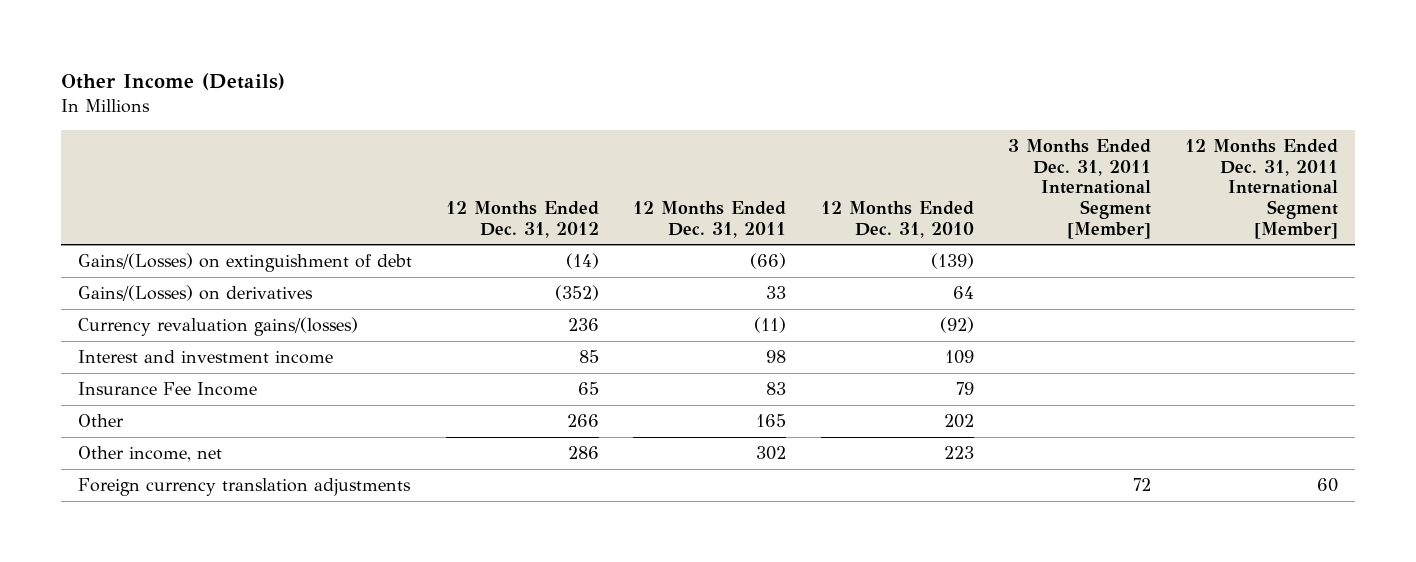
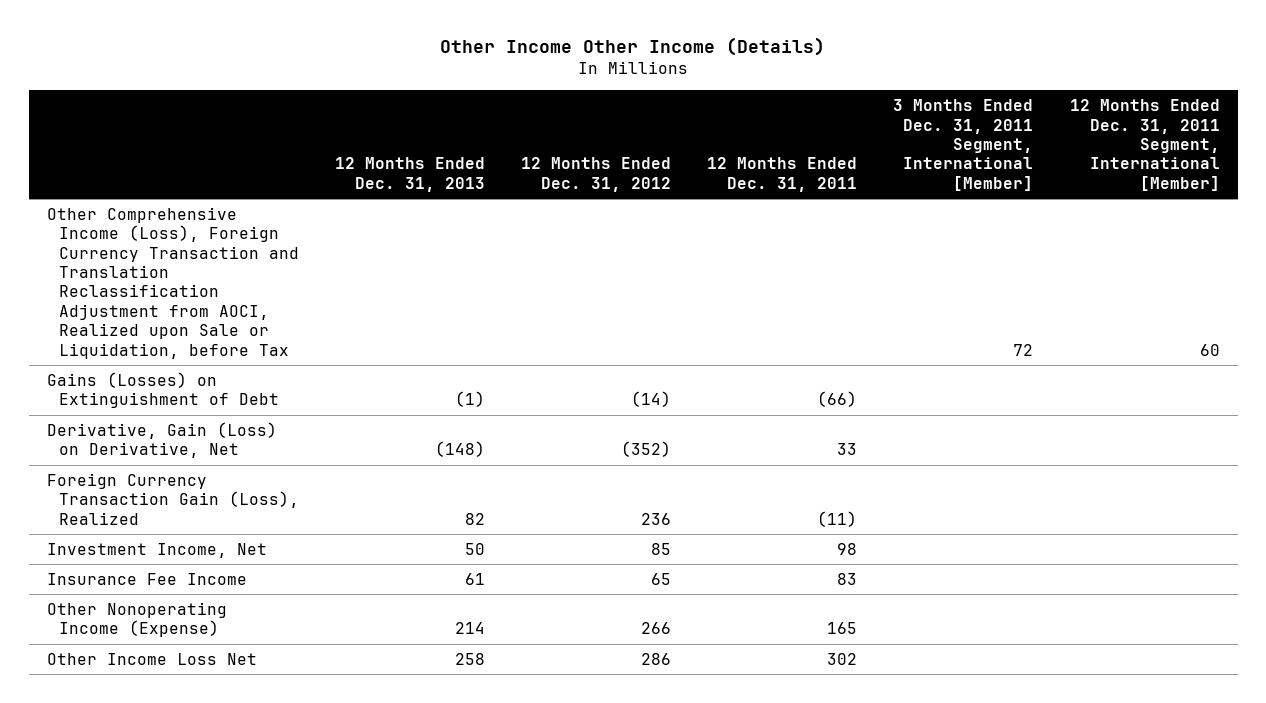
- Other Income (Details)
+ Other Income Other Income (Details)
- | 12 Months Ended Dec. 31, 2012 | 12 Months Ended Dec. 31, 2011 | 12 Months Ended Dec. 31, 2010 | 3 Months Ended Dec. 31, 2011 International Segment [Member] | 12 Months Ended Dec. 31, 2011 International Segment [Member]
+ | 12 Months Ended Dec. 31, 2013 | 12 Months Ended Dec. 31, 2012 | 12 Months Ended Dec. 31, 2011 | 3 Months Ended Dec. 31, 2011 Segment, International [Member] | 12 Months Ended Dec. 31, 2011 Segment, International [Member]
- Gains/(Losses) on extinguishment of debt | (14) | (66) | (139) | |
- Gains/(Losses) on derivatives | (352) | 33 | 64 | |
- Currency revaluation gains/(losses) | 236 | (11) | (92) | |
- Interest and investment income | 85 | 98 | 109 | |
+ Other Comprehensive Income (Loss), Foreign Currency Transaction and Translation Reclassification Adjustment from AOCI, Realized upon Sale or Liquidation, before Tax | | | | 72 | 60
+ Gains (Losses) on Extinguishment of Debt | (1) | (14) | (66) | |
+ Derivative, Gain (Loss) on Derivative, Net | (148) | (352) | 33 | |
+ Foreign Currency Transaction Gain (Loss), Realized | 82 | 236 | (11) | |
+ Investment Income, Net | 50 | 85 | 98 | |
- Other | 266 | 165 | 202 | |
- Other income, net | 286 | 302 | 223 | |
- Foreign currency translation adjustments | | | | 72 | 60
+ Other Nonoperating Income (Expense) | 214 | 266 | 165 | |
+ Other Income Loss Net | 258 | 286 | 302 | |

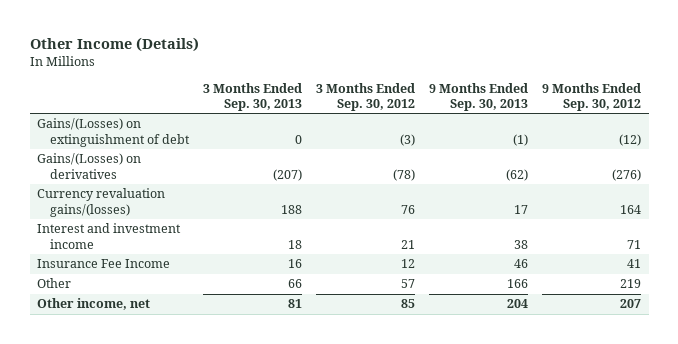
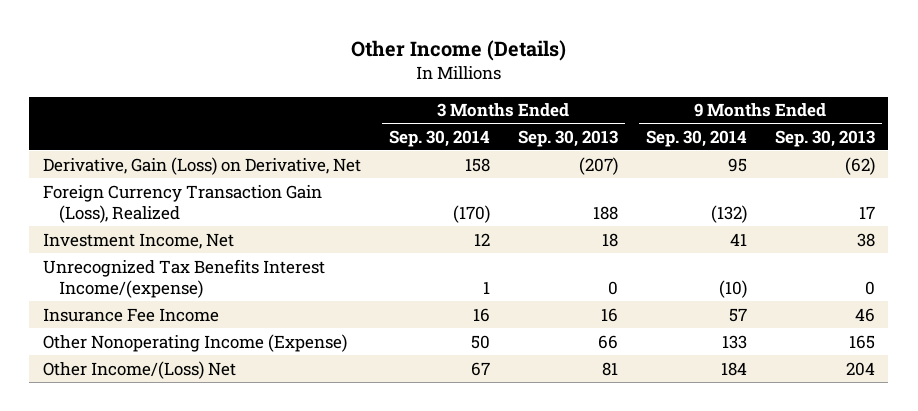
- | 3 Months Ended Sep. 30, 2013 | 3 Months Ended Sep. 30, 2012 | 9 Months Ended Sep. 30, 2013 | 9 Months Ended Sep. 30, 2012
+ | 3 Months Ended Sep. 30, 2014 | 3 Months Ended Sep. 30, 2013 | 9 Months Ended Sep. 30, 2014 | 9 Months Ended Sep. 30, 2013
- Gains/(Losses) on extinguishment of debt | 0 | (3) | (1) | (12)
- Gains/(Losses) on derivatives | (207) | (78) | (62) | (276)
- Currency revaluation gains/(losses) | 188 | 76 | 17 | 164
- Interest and investment income | 18 | 21 | 38 | 71
+ Derivative, Gain (Loss) on Derivative, Net | 158 | (207) | 95 | (62)
+ Foreign Currency Transaction Gain (Loss), Realized | (170) | 188 | (132) | 17
+ Investment Income, Net | 12 | 18 | 41 | 38
+ Unrecognized Tax Benefits Interest Income/(expense) | 1 | 0 | (10) | 0
- Other | 66 | 57 | 166 | 219
- Other income, net | 81 | 85 | 204 | 207
+ Other Nonoperating Income (Expense) | 50 | 66 | 133 | 165
+ Other Income/(Loss) Net | 67 | 81 | 184 | 204

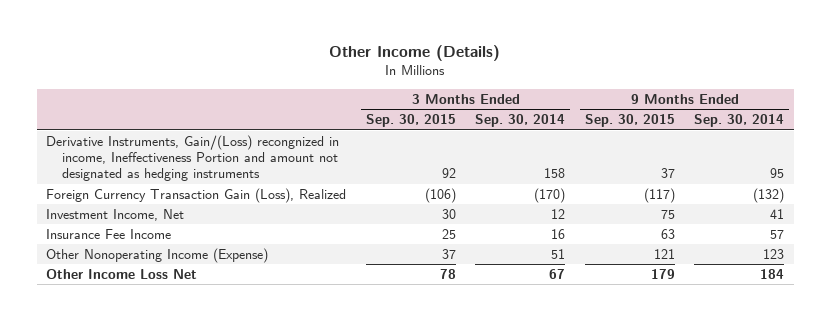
- | 3 Months Ended Sep. 30, 2014 | 3 Months Ended Sep. 30, 2013 | 9 Months Ended Sep. 30, 2014 | 9 Months Ended Sep. 30, 2013
+ | 3 Months Ended Sep. 30, 2015 | 3 Months Ended Sep. 30, 2014 | 9 Months Ended Sep. 30, 2015 | 9 Months Ended Sep. 30, 2014
- Derivative, Gain (Loss) on Derivative, Net | 158 | (207) | 95 | (62)
+ Derivative Instruments, Gain/(Loss) recongnized in income, Ineffectiveness Portion and amount not designated as hedging instruments | 92 | 158 | 37 | 95
- Unrecognized Tax Benefits Interest Income/(expense) | 1 | 0 | (10) | 0
- Other Nonoperating Income (Expense) | 50 | 66 | 133 | 165
- Other Income/(Loss) Net | 67 | 81 | 184 | 204
+ Other Nonoperating Income (Expense) | 37 | 51 | 121 | 123
+ Other Income Loss Net | 78 | 67 | 179 | 184

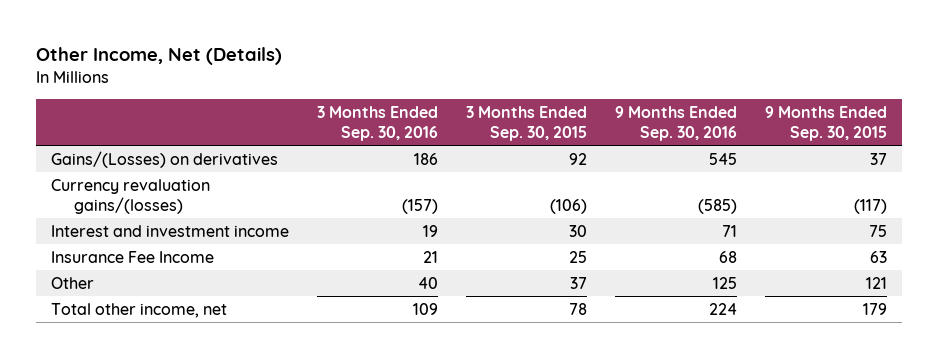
- Other Income (Details)
+ Other Income, Net (Details)
- | 3 Months Ended Sep. 30, 2015 | 3 Months Ended Sep. 30, 2014 | 9 Months Ended Sep. 30, 2015 | 9 Months Ended Sep. 30, 2014
+ | 3 Months Ended Sep. 30, 2016 | 3 Months Ended Sep. 30, 2015 | 9 Months Ended Sep. 30, 2016 | 9 Months Ended Sep. 30, 2015
- Derivative Instruments, Gain/(Loss) recongnized in income, Ineffectiveness Portion and amount not designated as hedging instruments | 92 | 158 | 37 | 95
- Foreign Currency Transaction Gain (Loss), Realized | (106) | (170) | (117) | (132)
- Investment Income, Net | 30 | 12 | 75 | 41
+ Gains/(Losses) on derivatives | 186 | 92 | 545 | 37
+ Currency revaluation gains/(losses) | (157) | (106) | (585) | (117)
+ Interest and investment income | 19 | 30 | 71 | 75
- Other Nonoperating Income (Expense) | 37 | 51 | 121 | 123
- Other Income Loss Net | 78 | 67 | 179 | 184
+ Other | 40 | 37 | 125 | 121
+ Total other income, net | 109 | 78 | 224 | 179

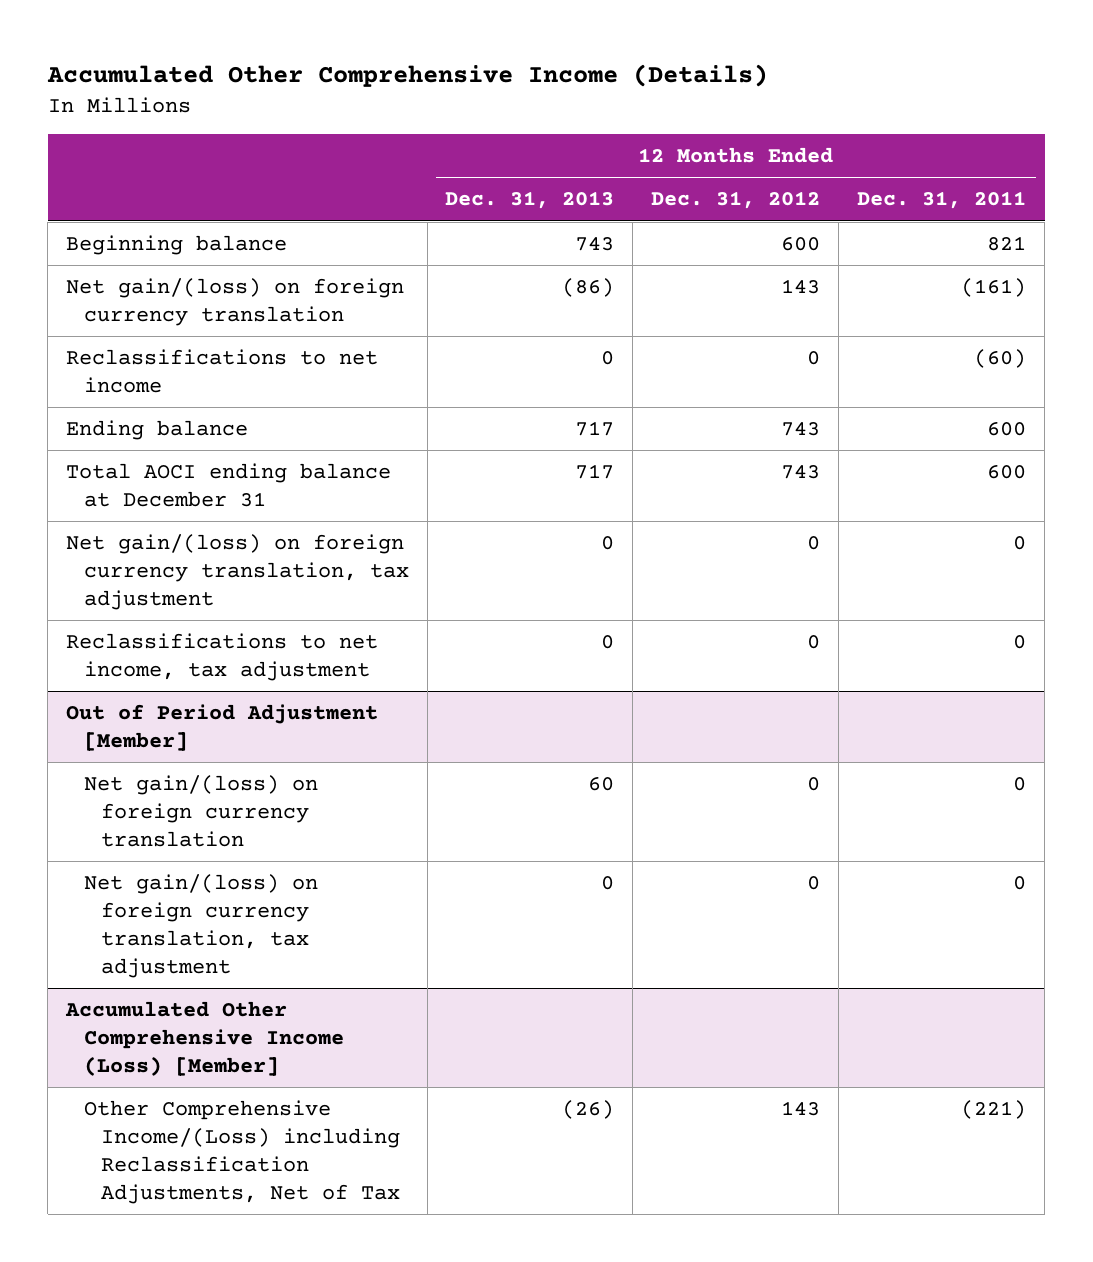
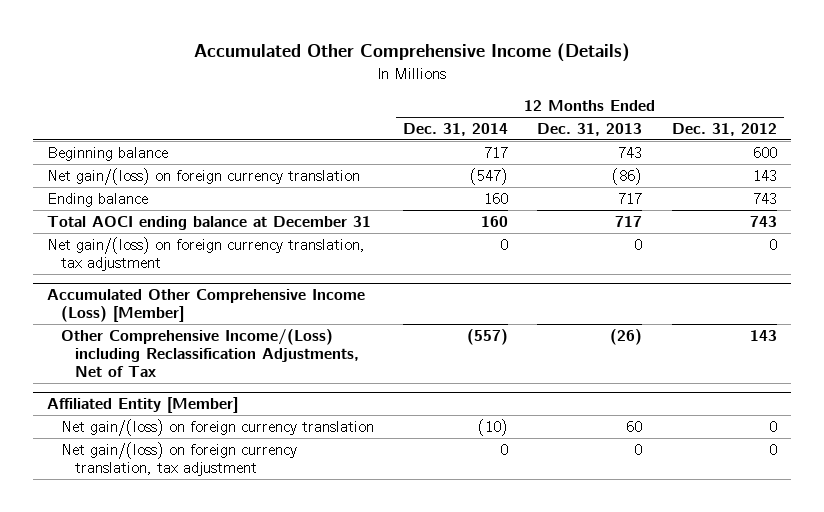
- | 12 Months Ended Dec. 31, 2013 | 12 Months Ended Dec. 31, 2012 | 12 Months Ended Dec. 31, 2011
+ | 12 Months Ended Dec. 31, 2014 | 12 Months Ended Dec. 31, 2013 | 12 Months Ended Dec. 31, 2012
- Reclassifications to net income | 0 | 0 | (60)
- Reclassifications to net income, tax adjustment | 0 | 0 | 0
- Out of Period Adjustment [Member]
- Net gain/(loss) on foreign currency translation | 60 | 0 | 0
- Net gain/(loss) on foreign currency translation, tax adjustment | 0 | 0 | 0
+ Affiliated Entity [Member]
+ Net gain/(loss) on foreign currency translation | (10) | 60 | 0
+ Net gain/(loss) on foreign currency translation, tax adjustment | 0 | 0 | 0

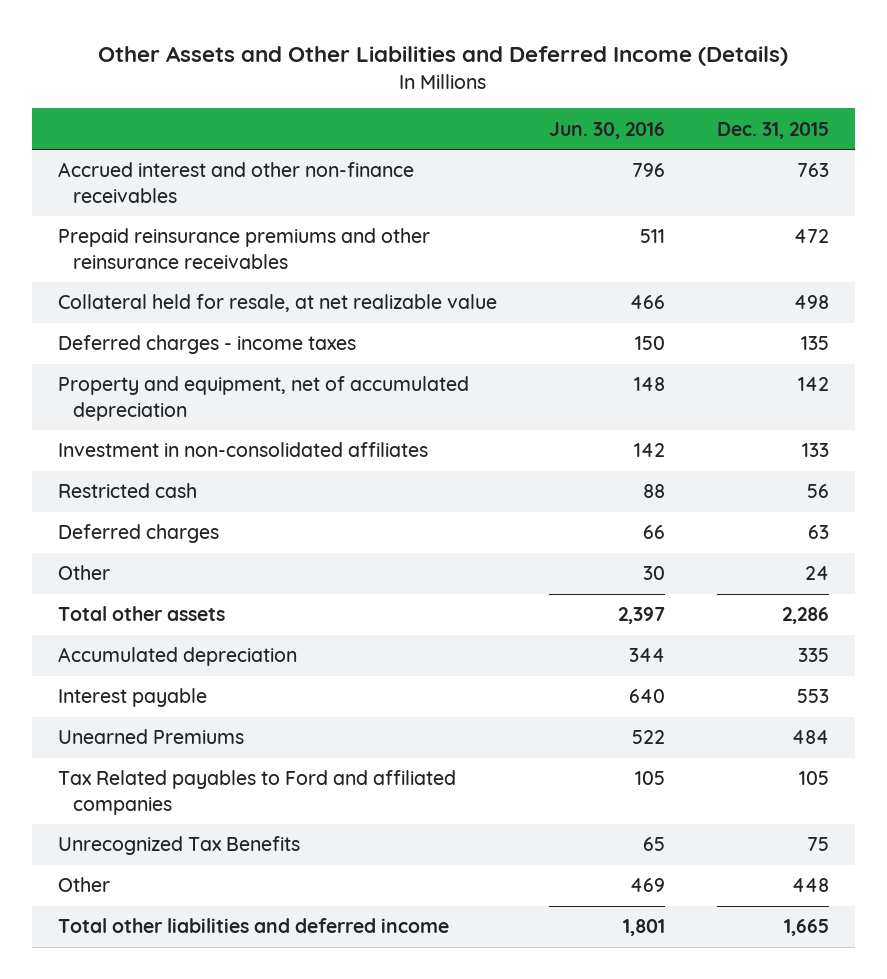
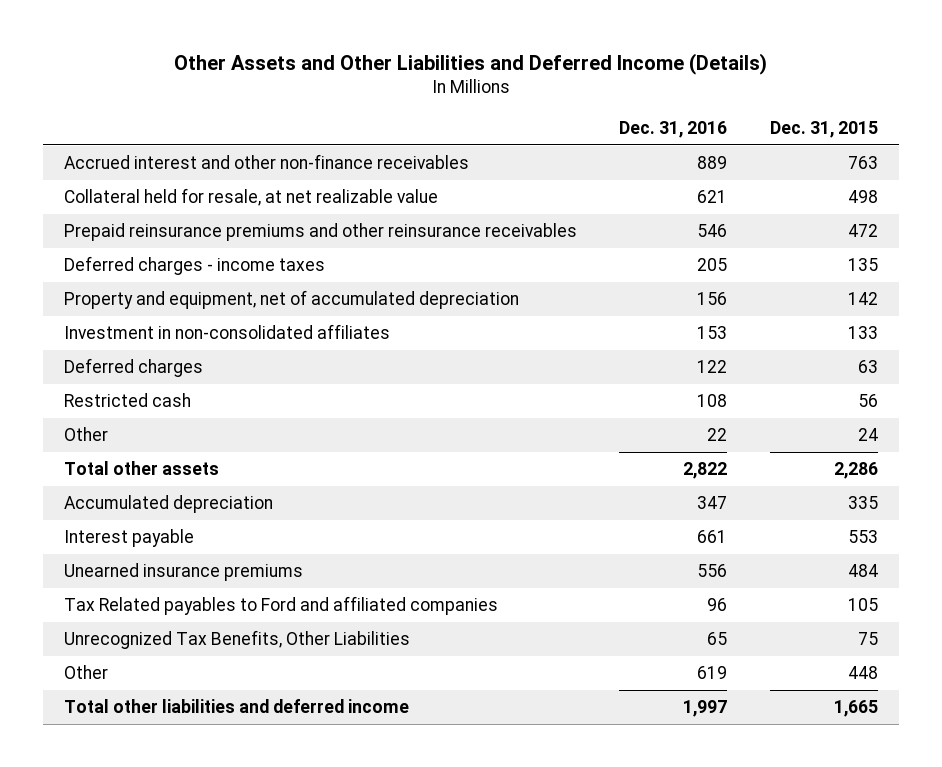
- | Jun. 30, 2016 | Dec. 31, 2015
+ | Dec. 31, 2016 | Dec. 31, 2015
moved down: Prepaid reinsurance premiums and other reinsurance receivables | 546 | 472
moved down: Restricted cash | 108 | 56
- Unearned Premiums | 522 | 484
+ Unearned insurance premiums | 556 | 484
- Unrecognized Tax Benefits | 65 | 75
+ Unrecognized Tax Benefits, Other Liabilities | 65 | 75

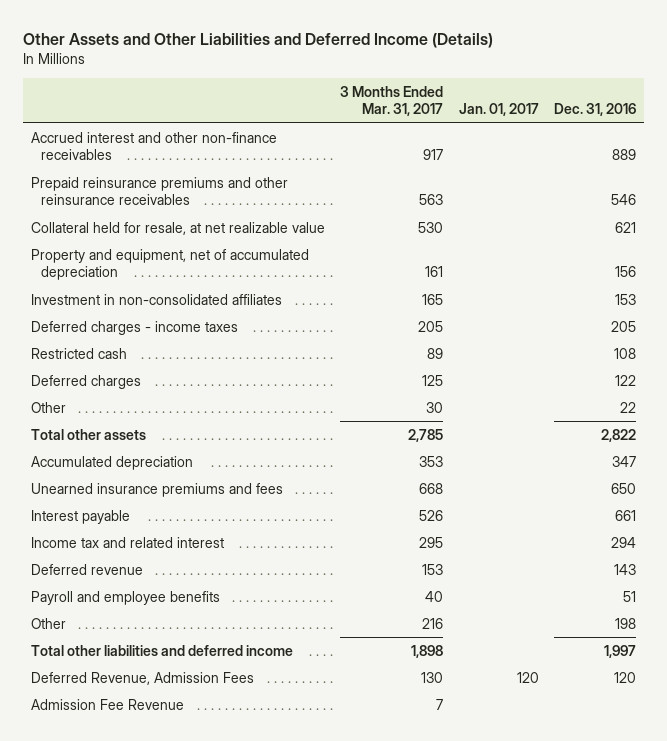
- | Dec. 31, 2016 | Dec. 31, 2015
+ | 3 Months Ended Mar. 31, 2017 | Jan. 01, 2017 | Dec. 31, 2016
moved down: Collateral held for resale, at net realizable value | 530 | | 621
moved down: Deferred charges - income taxes | 205 | | 205
moved down: Deferred charges | 125 | | 122
+ Unearned insurance premiums and fees | 668 | | 650
- Unearned insurance premiums | 556 | 484
- Tax Related payables to Ford and affiliated companies | 96 | 105
- Unrecognized Tax Benefits, Other Liabilities | 65 | 75
- Other | 619 | 448
+ Income tax and related interest | 295 | | 294
+ Deferred revenue | 153 | | 143
+ Payroll and employee benefits | 40 | | 51
+ Other | 216 | | 198
+ Deferred Revenue, Admission Fees | 130 | 120 | 120
+ Admission Fee Revenue | 7 | |

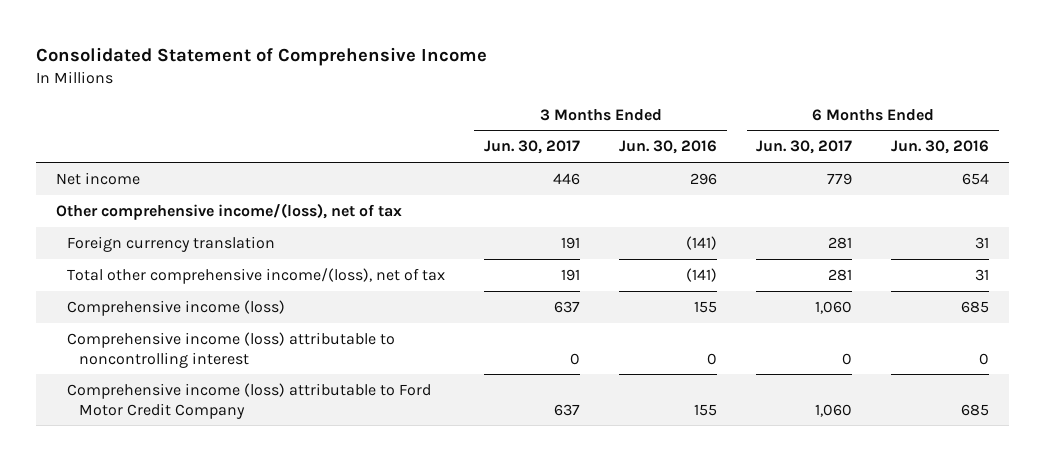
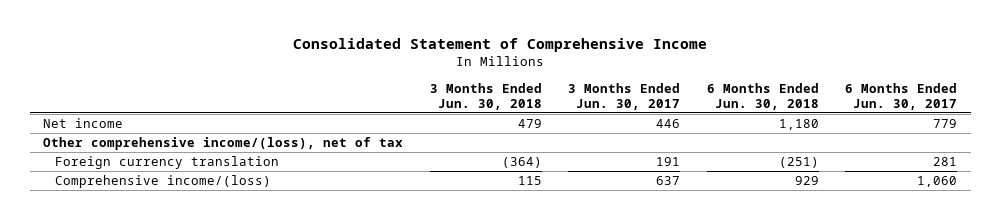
- | 3 Months Ended Jun. 30, 2017 | 3 Months Ended Jun. 30, 2016 | 6 Months Ended Jun. 30, 2017 | 6 Months Ended Jun. 30, 2016
+ | 3 Months Ended Jun. 30, 2018 | 3 Months Ended Jun. 30, 2017 | 6 Months Ended Jun. 30, 2018 | 6 Months Ended Jun. 30, 2017
- Total other comprehensive income/(loss), net of tax | 191 | (141) | 281 | 31
- Comprehensive income (loss) | 637 | 155 | 1,060 | 685
- Comprehensive income (loss) attributable to noncontrolling interest | 0 | 0 | 0 | 0
- Comprehensive income (loss) attributable to Ford Motor Credit Company | 637 | 155 | 1,060 | 685
+ Comprehensive income/(loss) | 115 | 637 | 929 | 1,060

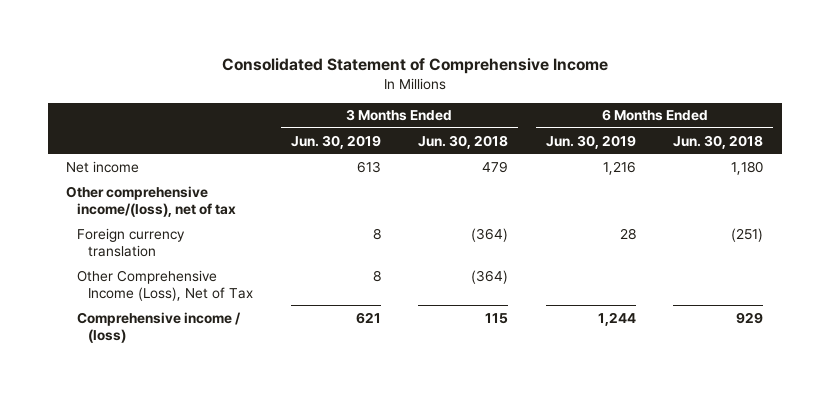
- | 3 Months Ended Jun. 30, 2018 | 3 Months Ended Jun. 30, 2017 | 6 Months Ended Jun. 30, 2018 | 6 Months Ended Jun. 30, 2017
+ | 3 Months Ended Jun. 30, 2019 | 3 Months Ended Jun. 30, 2018 | 6 Months Ended Jun. 30, 2019 | 6 Months Ended Jun. 30, 2018
- Comprehensive income/(loss) | 115 | 637 | 929 | 1,060
+ Other Comprehensive Income (Loss), Net of Tax | 8 | (364) | |
+ Comprehensive income / (loss) | 621 | 115 | 1,244 | 929

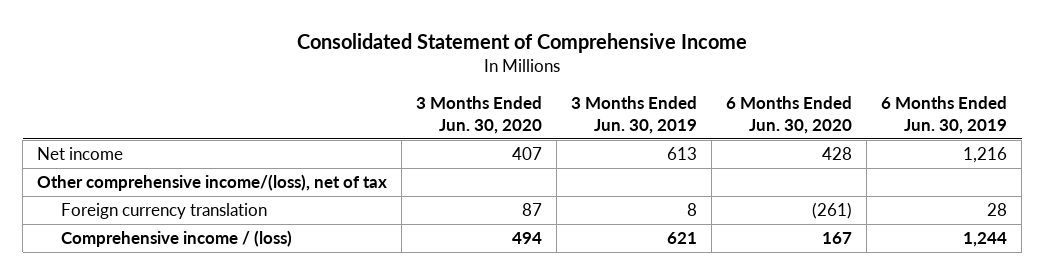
- | 3 Months Ended Jun. 30, 2019 | 3 Months Ended Jun. 30, 2018 | 6 Months Ended Jun. 30, 2019 | 6 Months Ended Jun. 30, 2018
+ | 3 Months Ended Jun. 30, 2020 | 3 Months Ended Jun. 30, 2019 | 6 Months Ended Jun. 30, 2020 | 6 Months Ended Jun. 30, 2019
- Other Comprehensive Income (Loss), Net of Tax | 8 | (364) | |

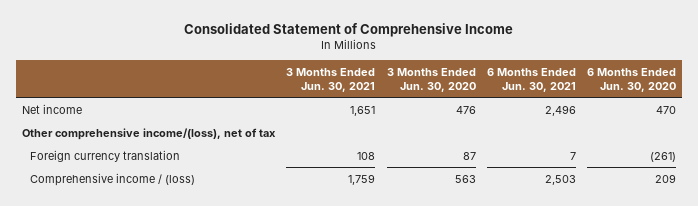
- | 3 Months Ended Jun. 30, 2020 | 3 Months Ended Jun. 30, 2019 | 6 Months Ended Jun. 30, 2020 | 6 Months Ended Jun. 30, 2019
+ | 3 Months Ended Jun. 30, 2021 | 3 Months Ended Jun. 30, 2020 | 6 Months Ended Jun. 30, 2021 | 6 Months Ended Jun. 30, 2020
- Net income | 407 | 613 | 428 | 1,216
+ Net income | 1,651 | 476 | 2,496 | 470
- Comprehensive income / (loss) | 494 | 621 | 167 | 1,244
+ Comprehensive income / (loss) | 1,759 | 563 | 2,503 | 209

